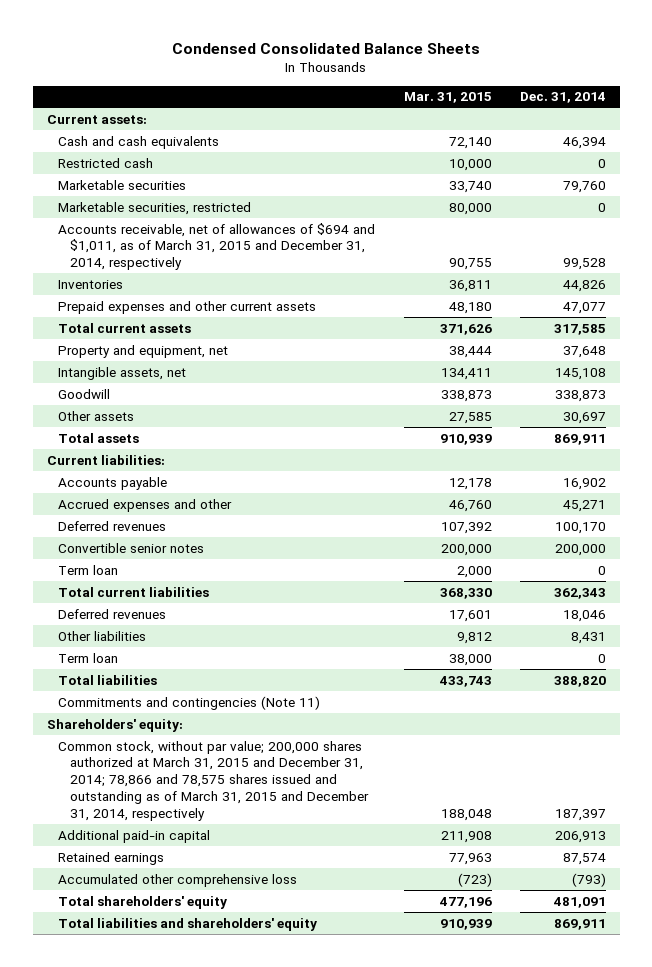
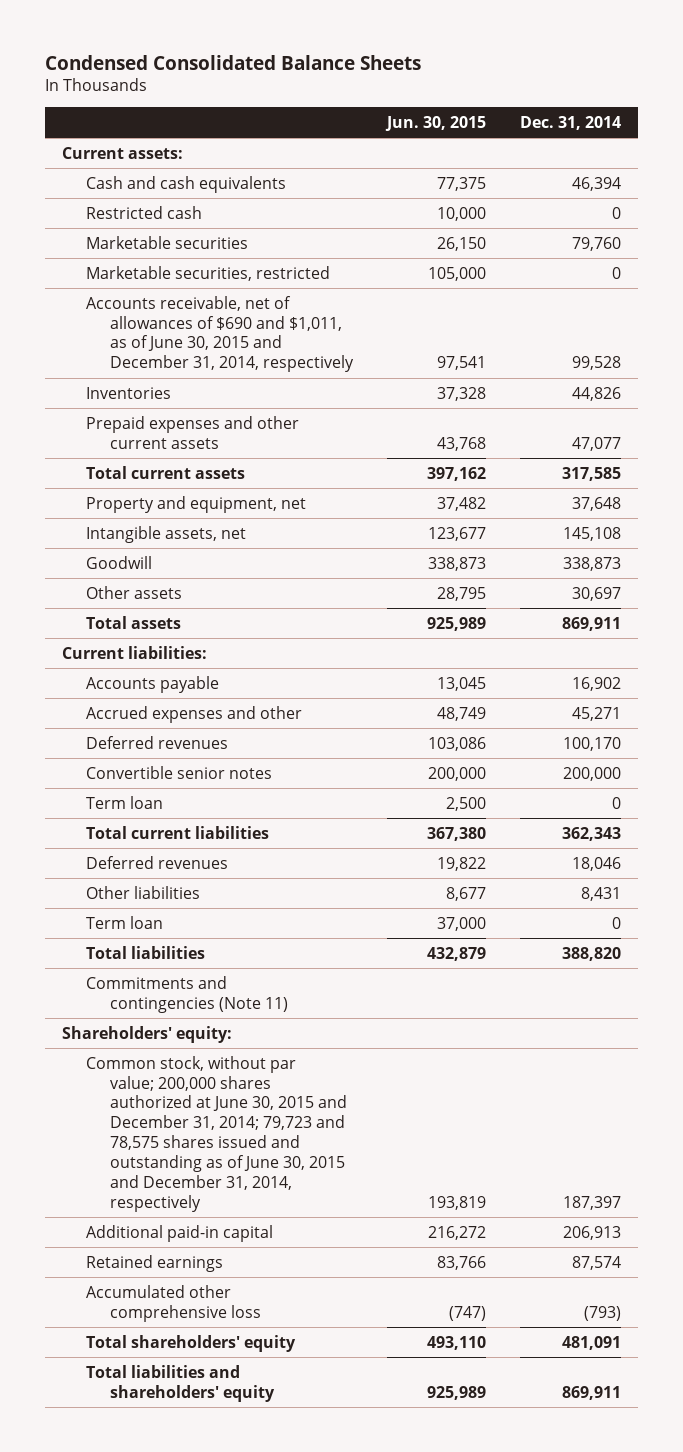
- | Mar. 31, 2015 | Dec. 31, 2014
+ | Jun. 30, 2015 | Dec. 31, 2014
- Accounts receivable, net of allowances of $694 and $1,011, as of March 31, 2015 and December 31, 2014, respectively | 90,755 | 99,528
+ Accounts receivable, net of allowances of $690 and $1,011, as of June 30, 2015 and December 31, 2014, respectively | 97,541 | 99,528
- Common stock, without par value; 200,000 shares authorized at March 31, 2015 and December 31, 2014; 78,866 and 78,575 shares issued and outstanding as of March 31, 2015 and December 31, 2014, respectively | 188,048 | 187,397
+ Common stock, without par value; 200,000 shares authorized at June 30, 2015 and December 31, 2014; 79,723 and 78,575 shares issued and outstanding as of June 30, 2015 and December 31, 2014, respectively | 193,819 | 187,397

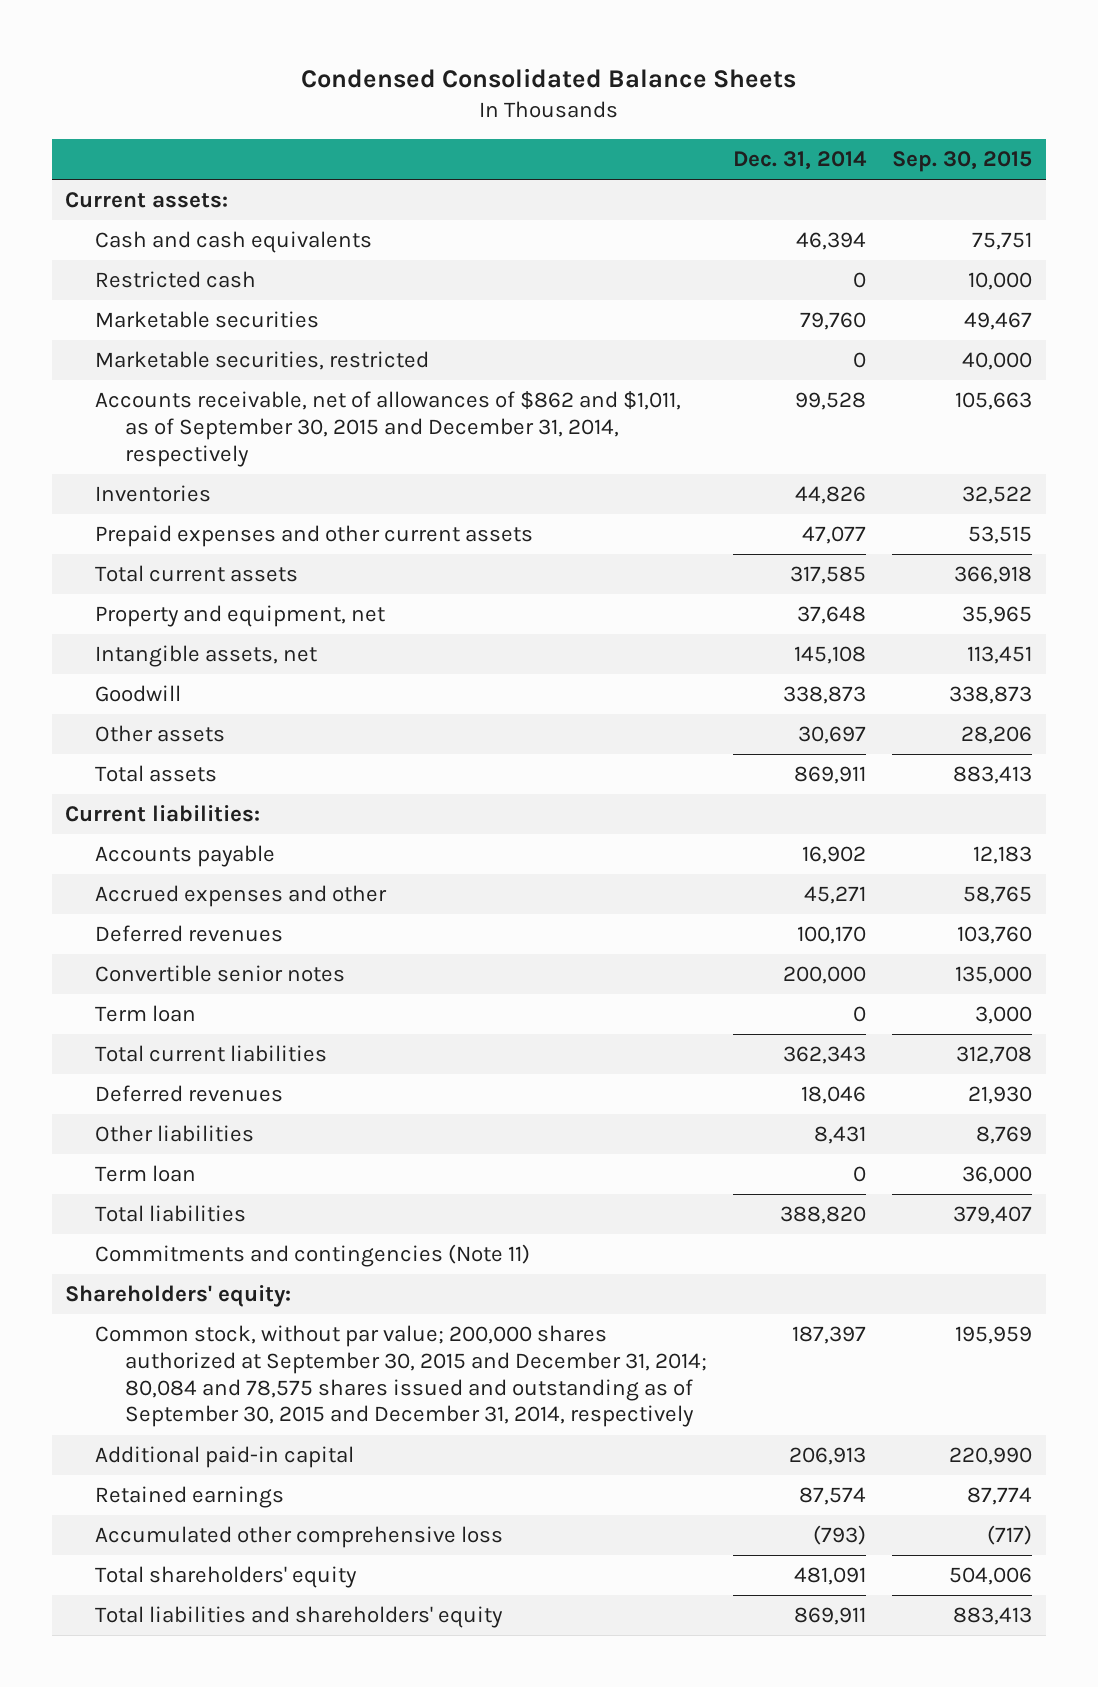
- | Jun. 30, 2015 | Dec. 31, 2014
+ | Dec. 31, 2014 | Sep. 30, 2015
- Accounts receivable, net of allowances of $690 and $1,011, as of June 30, 2015 and December 31, 2014, respectively | 97,541 | 99,528
+ Accounts receivable, net of allowances of $862 and $1,011, as of September 30, 2015 and December 31, 2014, respectively | 99,528 | 105,663
- Common stock, without par value; 200,000 shares authorized at June 30, 2015 and December 31, 2014; 79,723 and 78,575 shares issued and outstanding as of June 30, 2015 and December 31, 2014, respectively | 193,819 | 187,397
+ Common stock, without par value; 200,000 shares authorized at September 30, 2015 and December 31, 2014; 80,084 and 78,575 shares issued and outstanding as of September 30, 2015 and December 31, 2014, respectively | 187,397 | 195,959

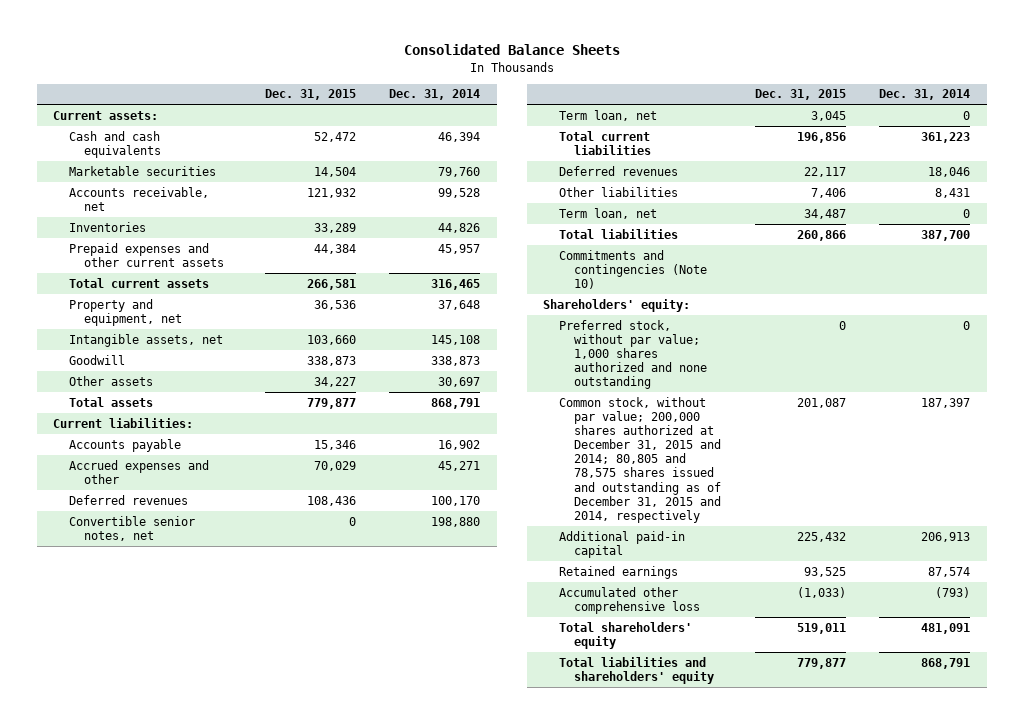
- Condensed Consolidated Balance Sheets
+ Consolidated Balance Sheets
- | Dec. 31, 2014 | Sep. 30, 2015
+ | Dec. 31, 2015 | Dec. 31, 2014
- Restricted cash | 0 | 10,000
- Marketable securities, restricted | 0 | 40,000
- Accounts receivable, net of allowances of $862 and $1,011, as of September 30, 2015 and December 31, 2014, respectively | 99,528 | 105,663
+ Accounts receivable, net | 121,932 | 99,528
- Prepaid expenses and other current assets | 47,077 | 53,515
- Total current assets | 317,585 | 366,918
+ Prepaid expenses and other current assets | 44,384 | 45,957
+ Total current assets | 266,581 | 316,465
- Total assets | 869,911 | 883,413
+ Total assets | 779,877 | 868,791
- Convertible senior notes | 200,000 | 135,000
- Term loan | 0 | 3,000
- Total current liabilities | 362,343 | 312,708
+ Convertible senior notes, net | 0 | 198,880
+ Term loan, net | 3,045 | 0
+ Total current liabilities | 196,856 | 361,223
- Term loan | 0 | 36,000
- Total liabilities | 388,820 | 379,407
- Commitments and contingencies (Note 11)
+ Term loan, net | 34,487 | 0
+ Total liabilities | 260,866 | 387,700
+ Commitments and contingencies (Note 10)
- Common stock, without par value; 200,000 shares authorized at September 30, 2015 and December 31, 2014; 80,084 and 78,575 shares issued and outstanding as of September 30, 2015 and December 31, 2014, respectively | 187,397 | 195,959
+ Preferred stock, without par value; 1,000 shares authorized and none outstanding | 0 | 0
+ Common stock, without par value; 200,000 shares authorized at December 31, 2015 and 2014; 80,805 and 78,575 shares issued and outstanding as of December 31, 2015 and 2014, respectively | 201,087 | 187,397
- Total liabilities and shareholders' equity | 869,911 | 883,413
+ Total liabilities and shareholders' equity | 779,877 | 868,791

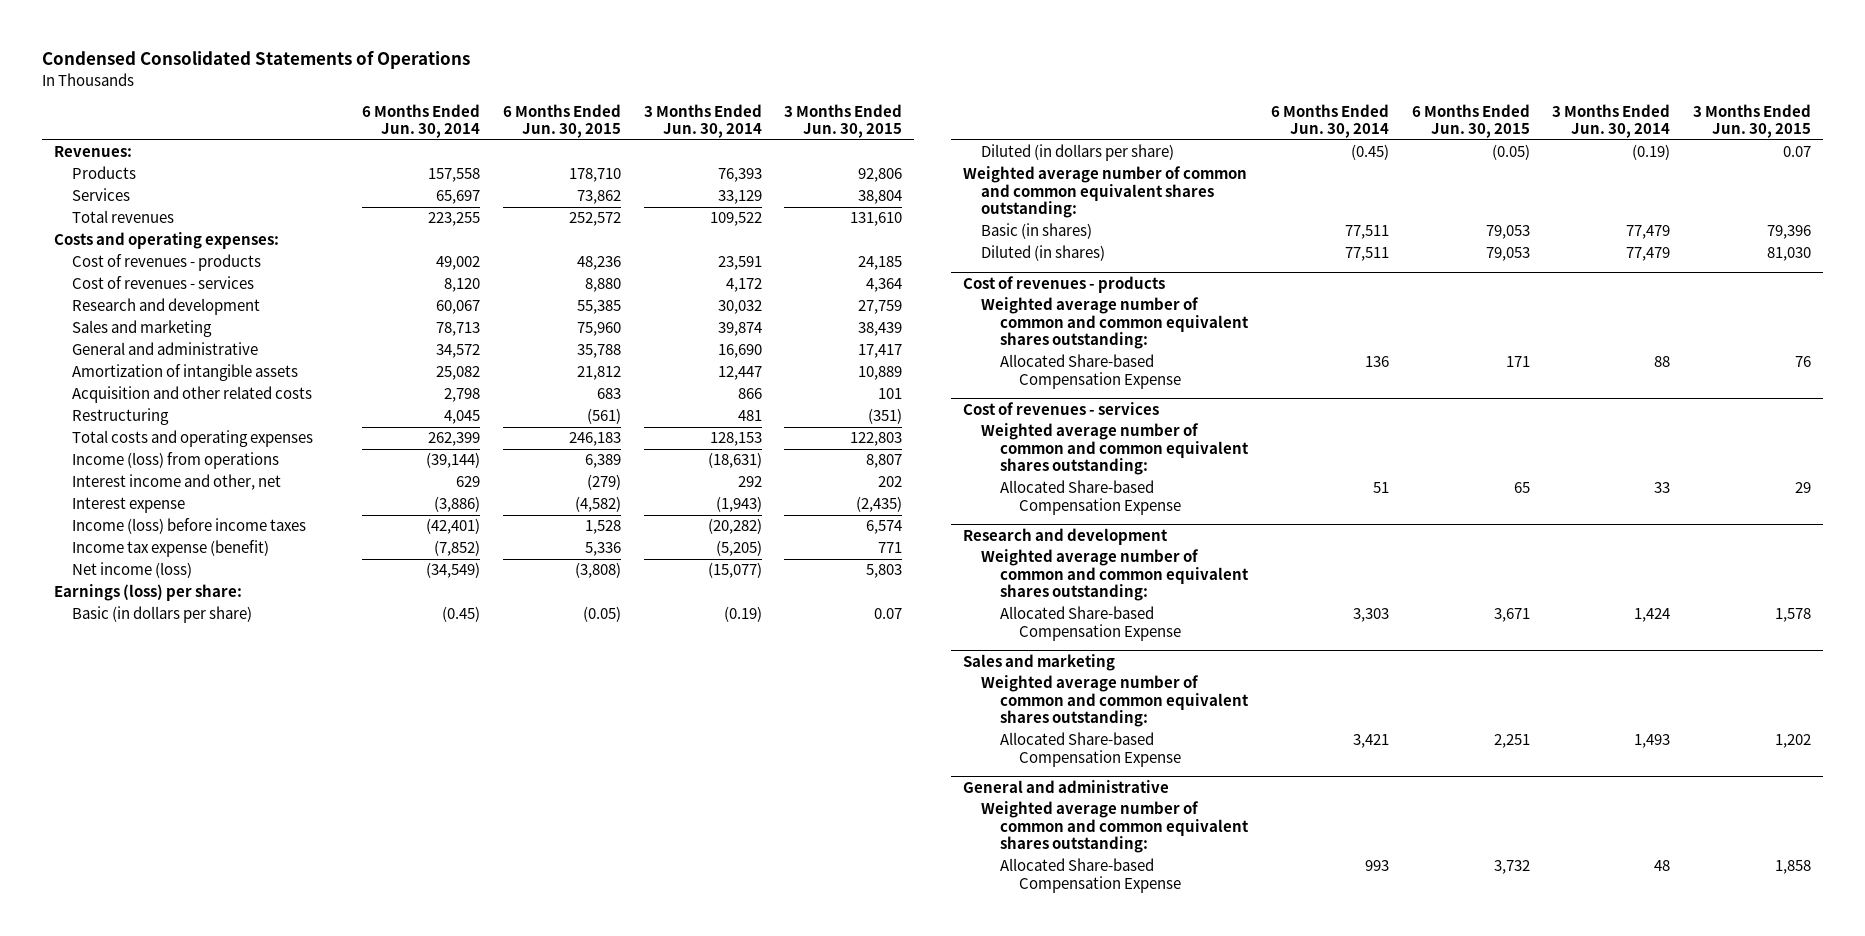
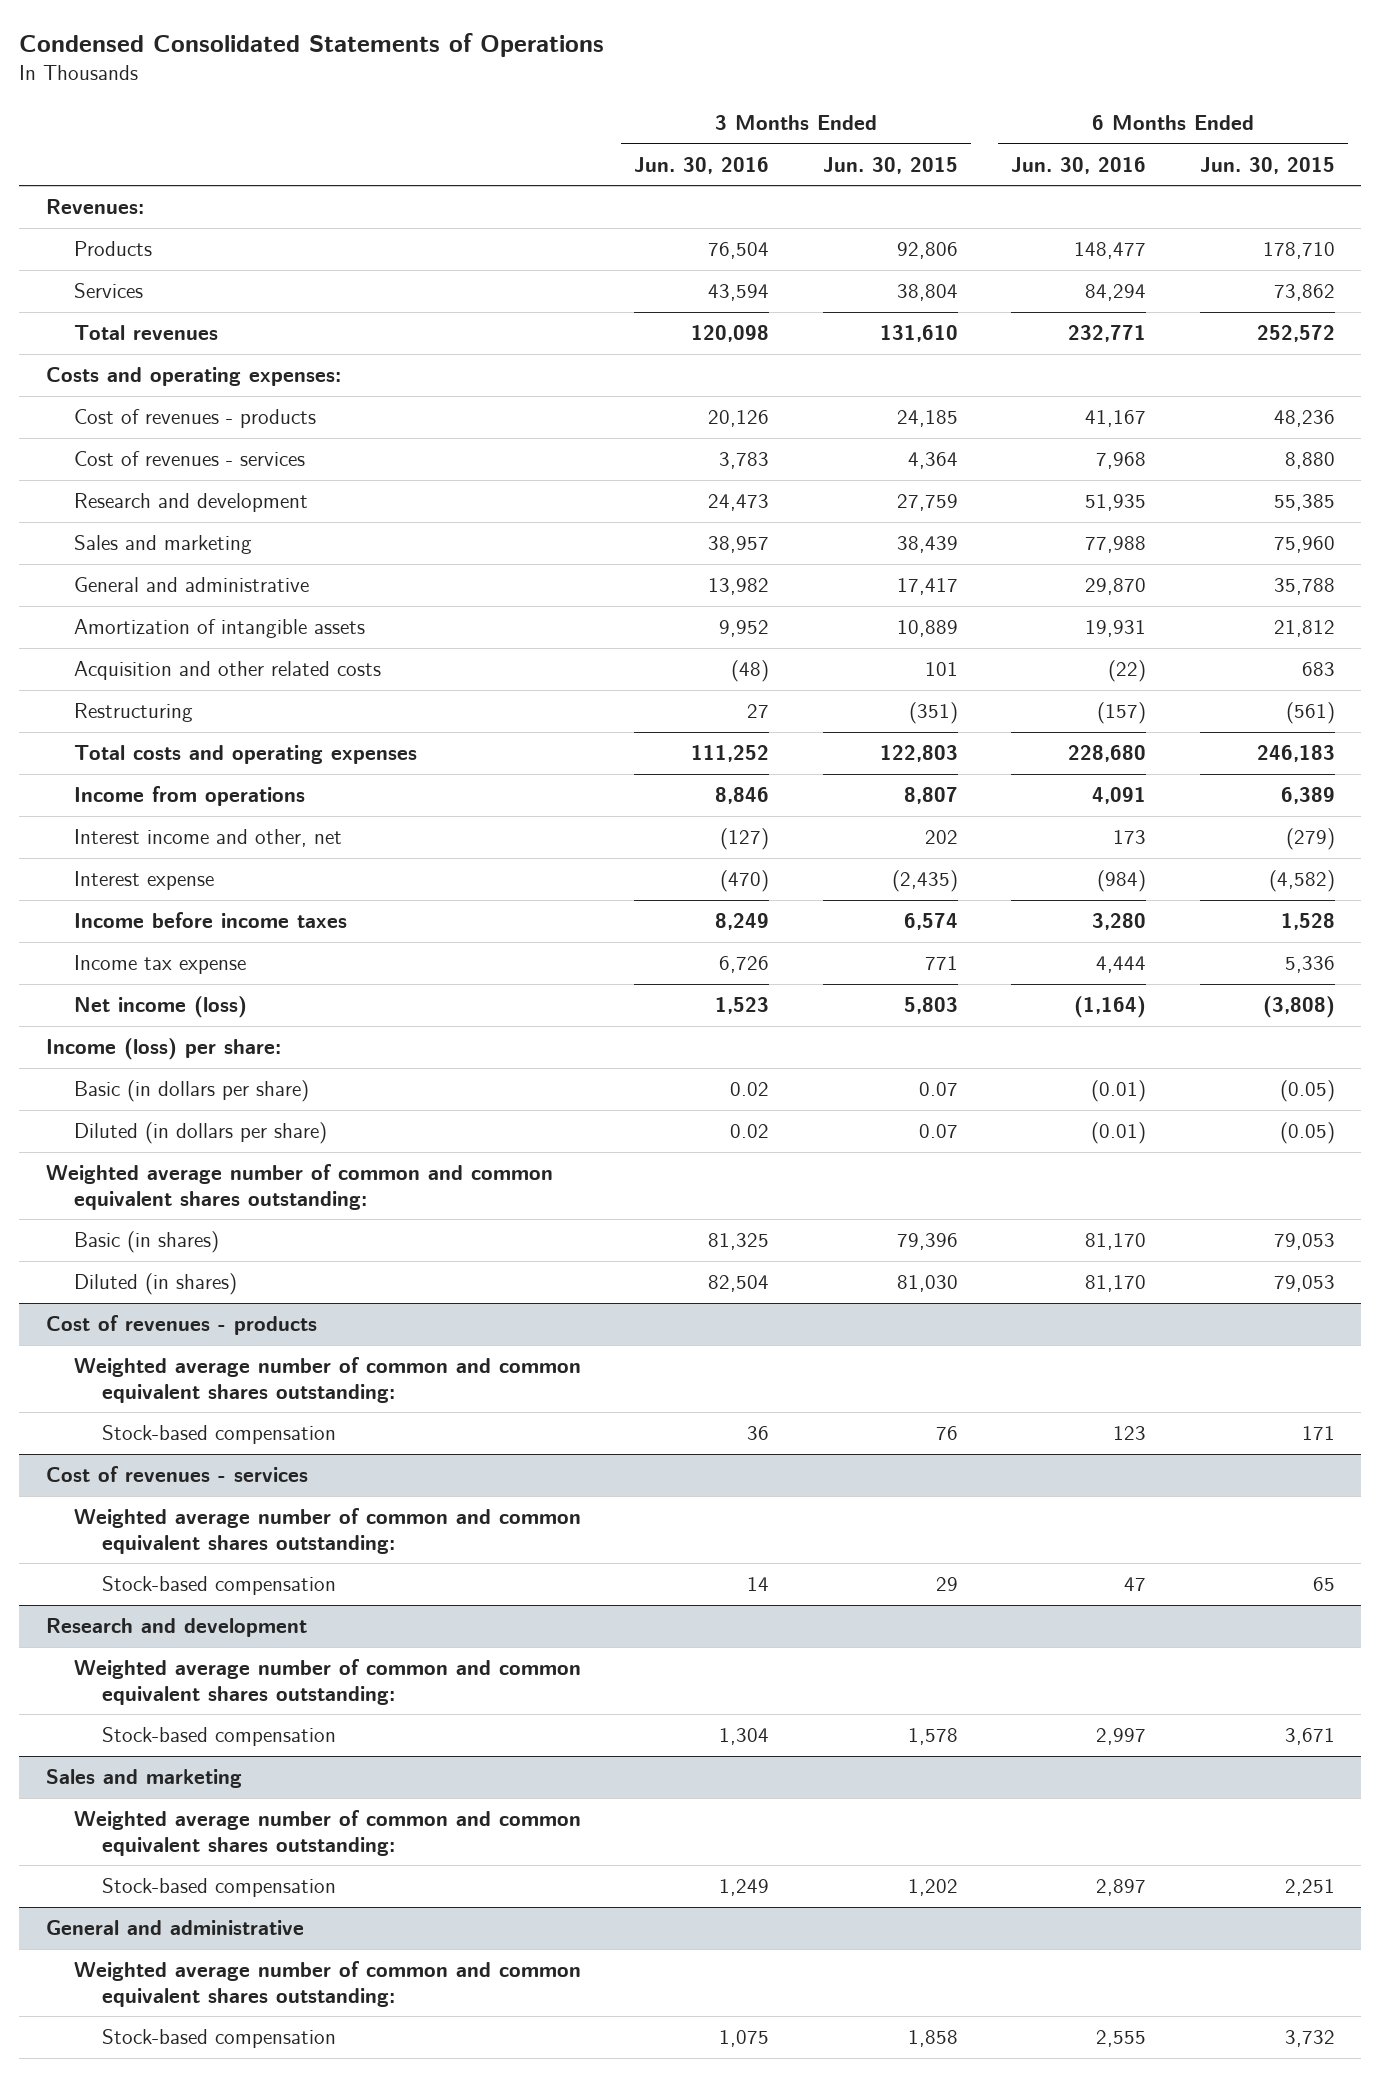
- | 6 Months Ended Jun. 30, 2014 | 6 Months Ended Jun. 30, 2015 | 3 Months Ended Jun. 30, 2014 | 3 Months Ended Jun. 30, 2015
+ | 3 Months Ended Jun. 30, 2016 | 3 Months Ended Jun. 30, 2015 | 6 Months Ended Jun. 30, 2016 | 6 Months Ended Jun. 30, 2015
- Income (loss) from operations | (39,144) | 6,389 | (18,631) | 8,807
+ Income from operations | 8,846 | 8,807 | 4,091 | 6,389
- Income (loss) before income taxes | (42,401) | 1,528 | (20,282) | 6,574
- Income tax expense (benefit) | (7,852) | 5,336 | (5,205) | 771
+ Income before income taxes | 8,249 | 6,574 | 3,280 | 1,528
+ Income tax expense | 6,726 | 771 | 4,444 | 5,336
- Earnings (loss) per share:
+ Income (loss) per share:
@ Cost of revenues - products
- Allocated Share-based Compensation Expense | 136 | 171 | 88 | 76
+ Stock-based compensation | 36 | 76 | 123 | 171
@ Cost of revenues - services
- Allocated Share-based Compensation Expense | 51 | 65 | 33 | 29
+ Stock-based compensation | 14 | 29 | 47 | 65
@ Research and development
- Allocated Share-based Compensation Expense | 3,303 | 3,671 | 1,424 | 1,578
+ Stock-based compensation | 1,304 | 1,578 | 2,997 | 3,671
@ Sales and marketing
- Allocated Share-based Compensation Expense | 3,421 | 2,251 | 1,493 | 1,202
+ Stock-based compensation | 1,249 | 1,202 | 2,897 | 2,251
@ General and administrative
- Allocated Share-based Compensation Expense | 993 | 3,732 | 48 | 1,858
+ Stock-based compensation | 1,075 | 1,858 | 2,555 | 3,732

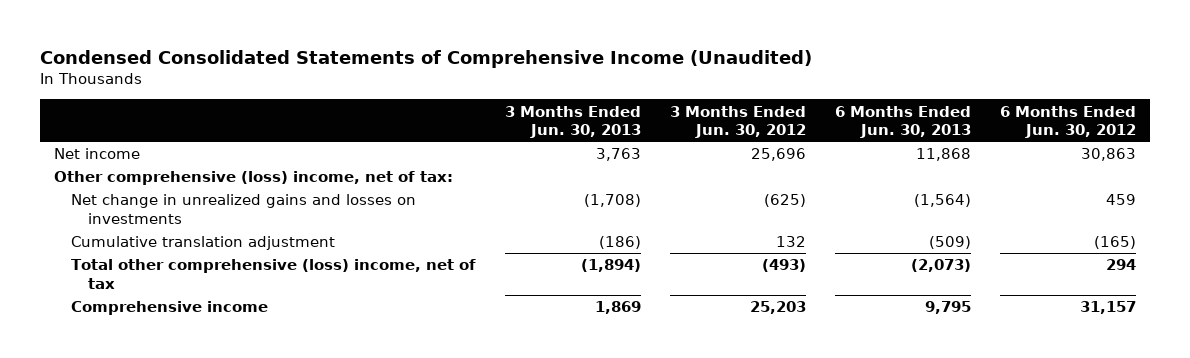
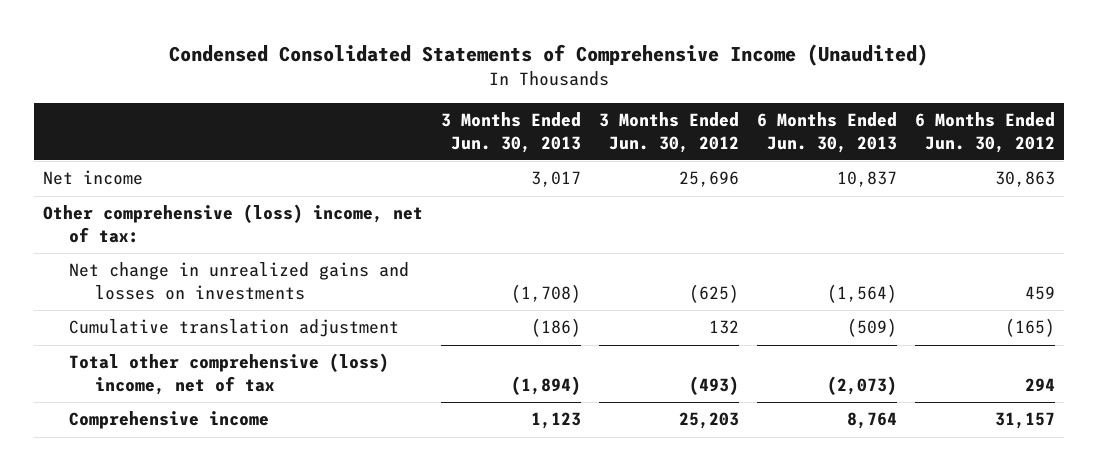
- Net income | 3,763 | 25,696 | 11,868 | 30,863
+ Net income | 3,017 | 25,696 | 10,837 | 30,863
- Comprehensive income | 1,869 | 25,203 | 9,795 | 31,157
+ Comprehensive income | 1,123 | 25,203 | 8,764 | 31,157

